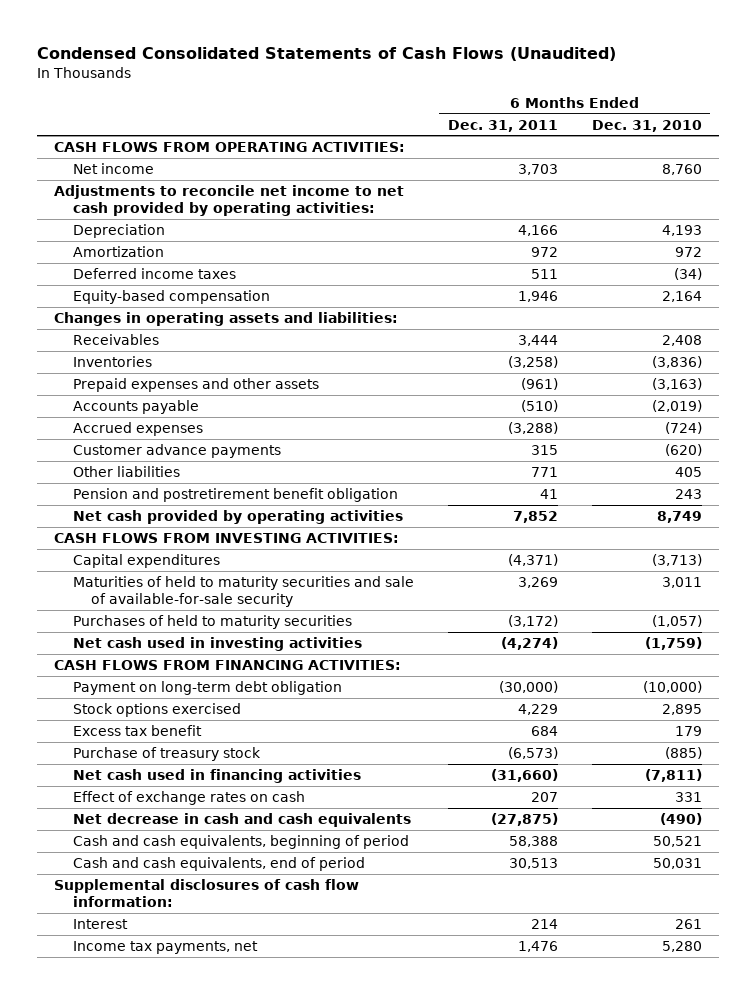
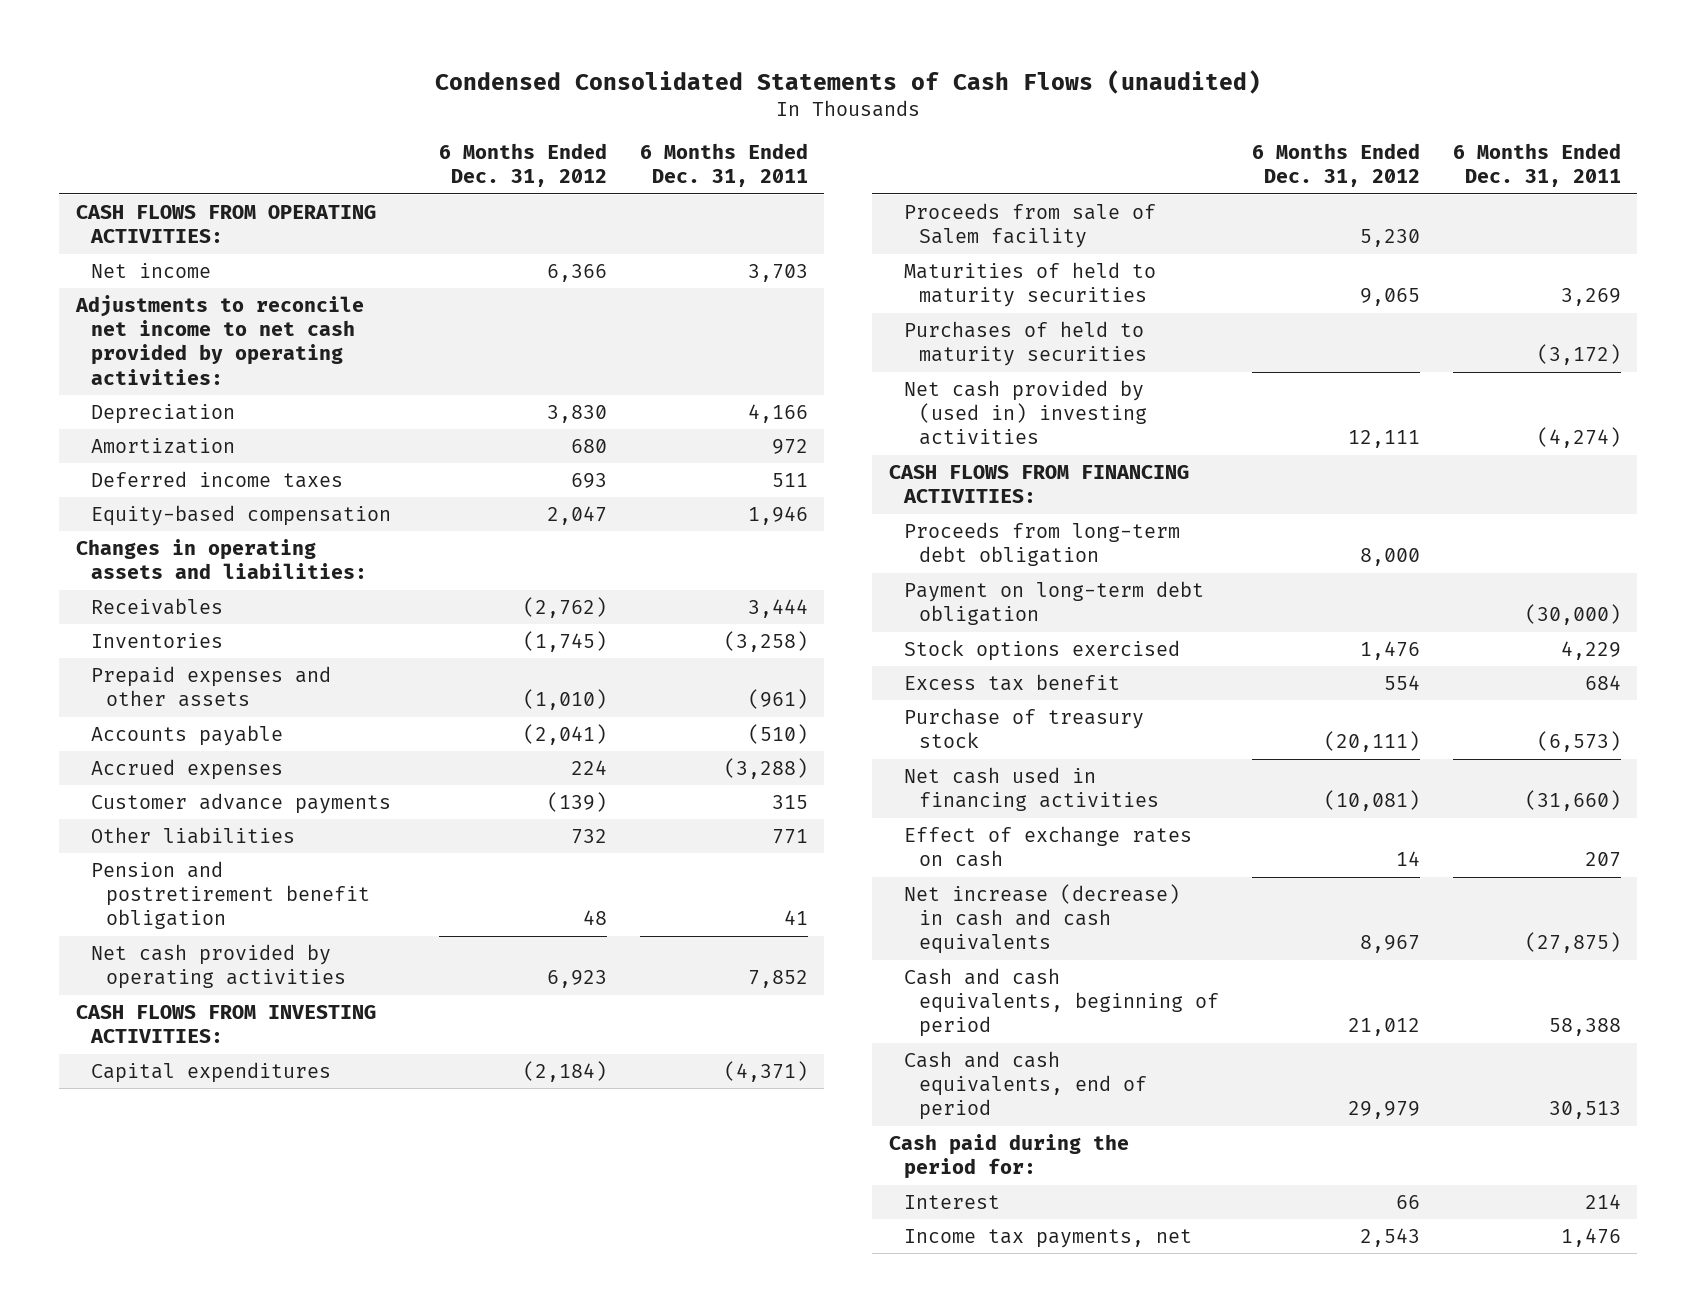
- Condensed Consolidated Statements of Cash Flows (Unaudited)
+ Condensed Consolidated Statements of Cash Flows (unaudited)
- | 6 Months Ended Dec. 31, 2011 | 6 Months Ended Dec. 31, 2010
+ | 6 Months Ended Dec. 31, 2012 | 6 Months Ended Dec. 31, 2011
- Maturities of held to maturity securities and sale of available-for-sale security | 3,269 | 3,011
+ Proceeds from sale of Salem facility | 5,230 |
+ Maturities of held to maturity securities | 9,065 | 3,269
- Net cash used in investing activities | (4,274) | (1,759)
+ Net cash provided by (used in) investing activities | 12,111 | (4,274)
+ Proceeds from long-term debt obligation | 8,000 |
- Net decrease in cash and cash equivalents | (27,875) | (490)
+ Net increase (decrease) in cash and cash equivalents | 8,967 | (27,875)
- Supplemental disclosures of cash flow information:
+ Cash paid during the period for:

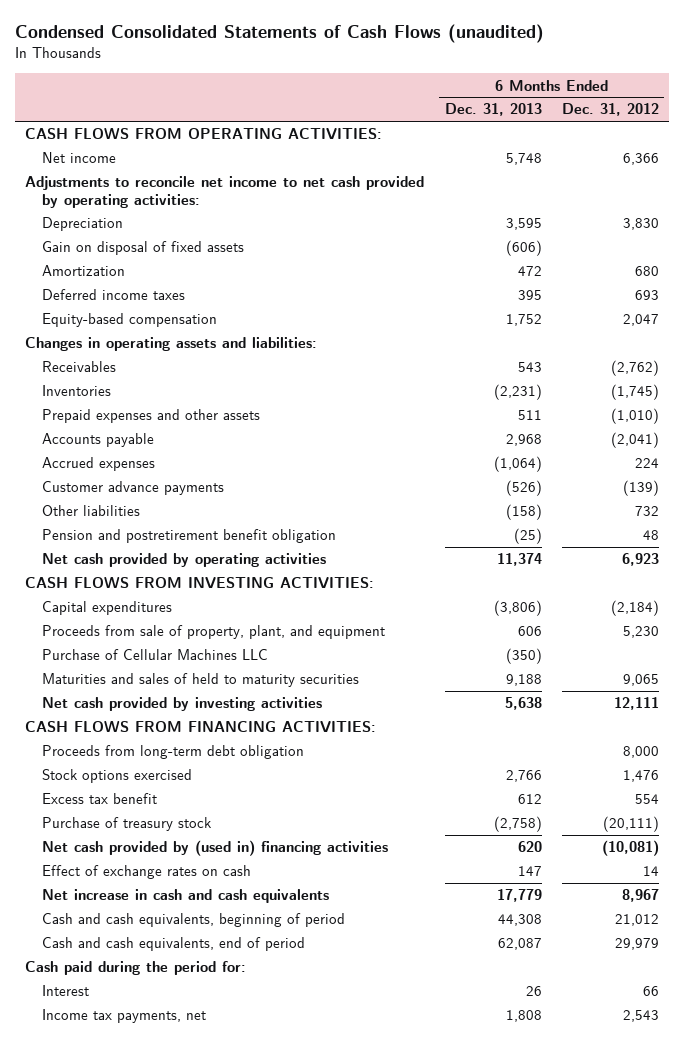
- | 6 Months Ended Dec. 31, 2012 | 6 Months Ended Dec. 31, 2011
+ | 6 Months Ended Dec. 31, 2013 | 6 Months Ended Dec. 31, 2012
+ Gain on disposal of fixed assets | (606) |
- Proceeds from sale of Salem facility | 5,230 |
- Maturities of held to maturity securities | 9,065 | 3,269
- Purchases of held to maturity securities | | (3,172)
- Net cash provided by (used in) investing activities | 12,111 | (4,274)
+ Proceeds from sale of property, plant, and equipment | 606 | 5,230
+ Purchase of Cellular Machines LLC | (350) |
+ Maturities and sales of held to maturity securities | 9,188 | 9,065
+ Net cash provided by investing activities | 5,638 | 12,111
- Payment on long-term debt obligation | | (30,000)
- Net cash used in financing activities | (10,081) | (31,660)
+ Net cash provided by (used in) financing activities | 620 | (10,081)
- Net increase (decrease) in cash and cash equivalents | 8,967 | (27,875)
+ Net increase in cash and cash equivalents | 17,779 | 8,967

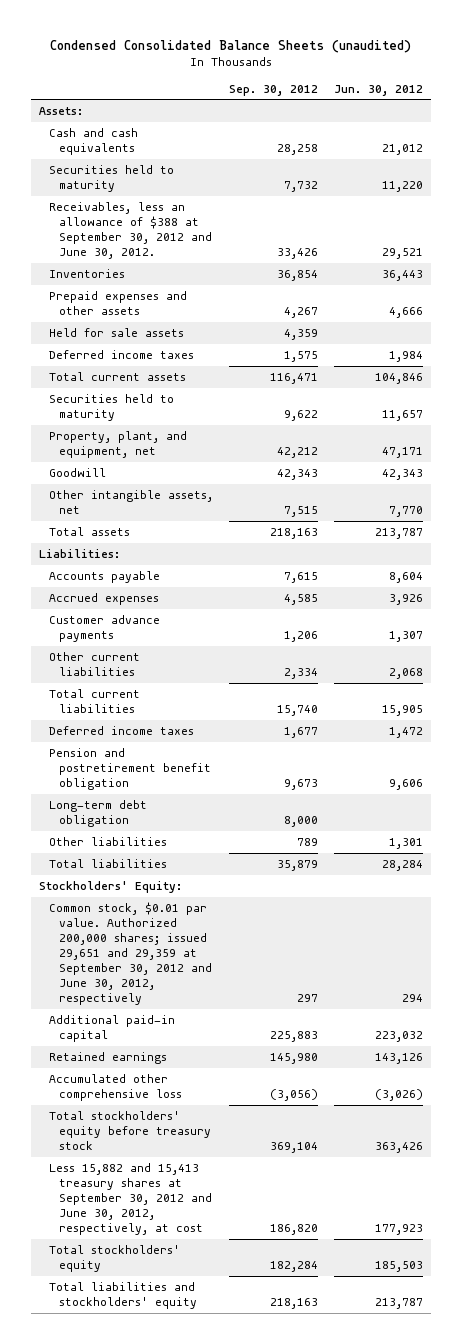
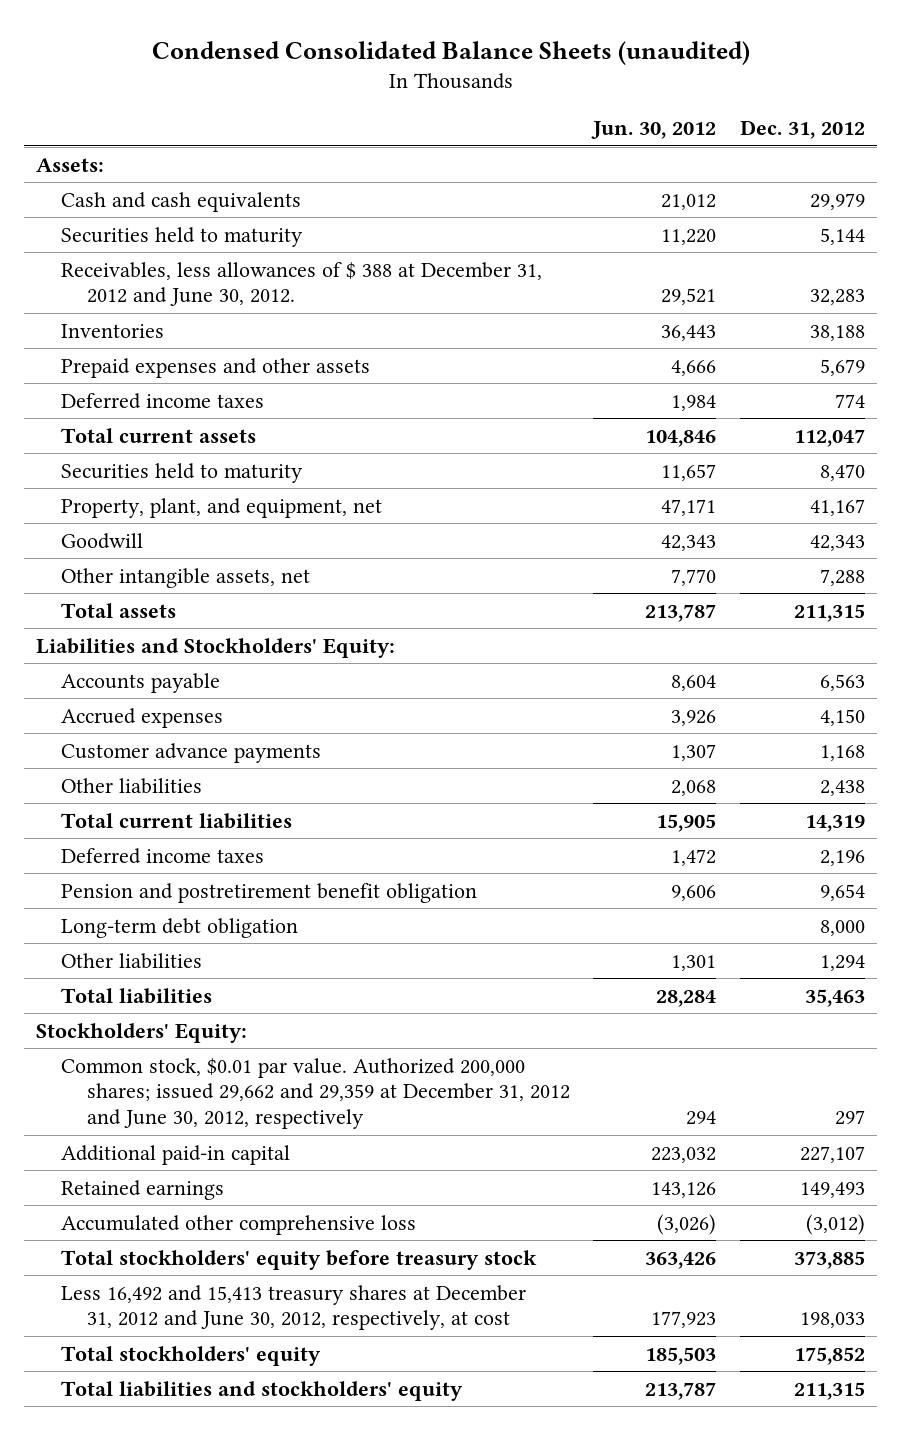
- | Sep. 30, 2012 | Jun. 30, 2012
+ | Jun. 30, 2012 | Dec. 31, 2012
- Receivables, less an allowance of $388 at September 30, 2012 and June 30, 2012. | 33,426 | 29,521
+ Receivables, less allowances of $ 388 at December 31, 2012 and June 30, 2012. | 29,521 | 32,283
- Held for sale assets | 4,359 |
- Liabilities:
+ Liabilities and Stockholders' Equity:
- Other current liabilities | 2,334 | 2,068
+ Other liabilities | 2,068 | 2,438
- Common stock, $0.01 par value. Authorized 200,000 shares; issued 29,651 and 29,359 at September 30, 2012 and June 30, 2012, respectively | 297 | 294
+ Common stock, $0.01 par value. Authorized 200,000 shares; issued 29,662 and 29,359 at December 31, 2012 and June 30, 2012, respectively | 294 | 297
- Less 15,882 and 15,413 treasury shares at September 30, 2012 and June 30, 2012, respectively, at cost | 186,820 | 177,923
+ Less 16,492 and 15,413 treasury shares at December 31, 2012 and June 30, 2012, respectively, at cost | 177,923 | 198,033

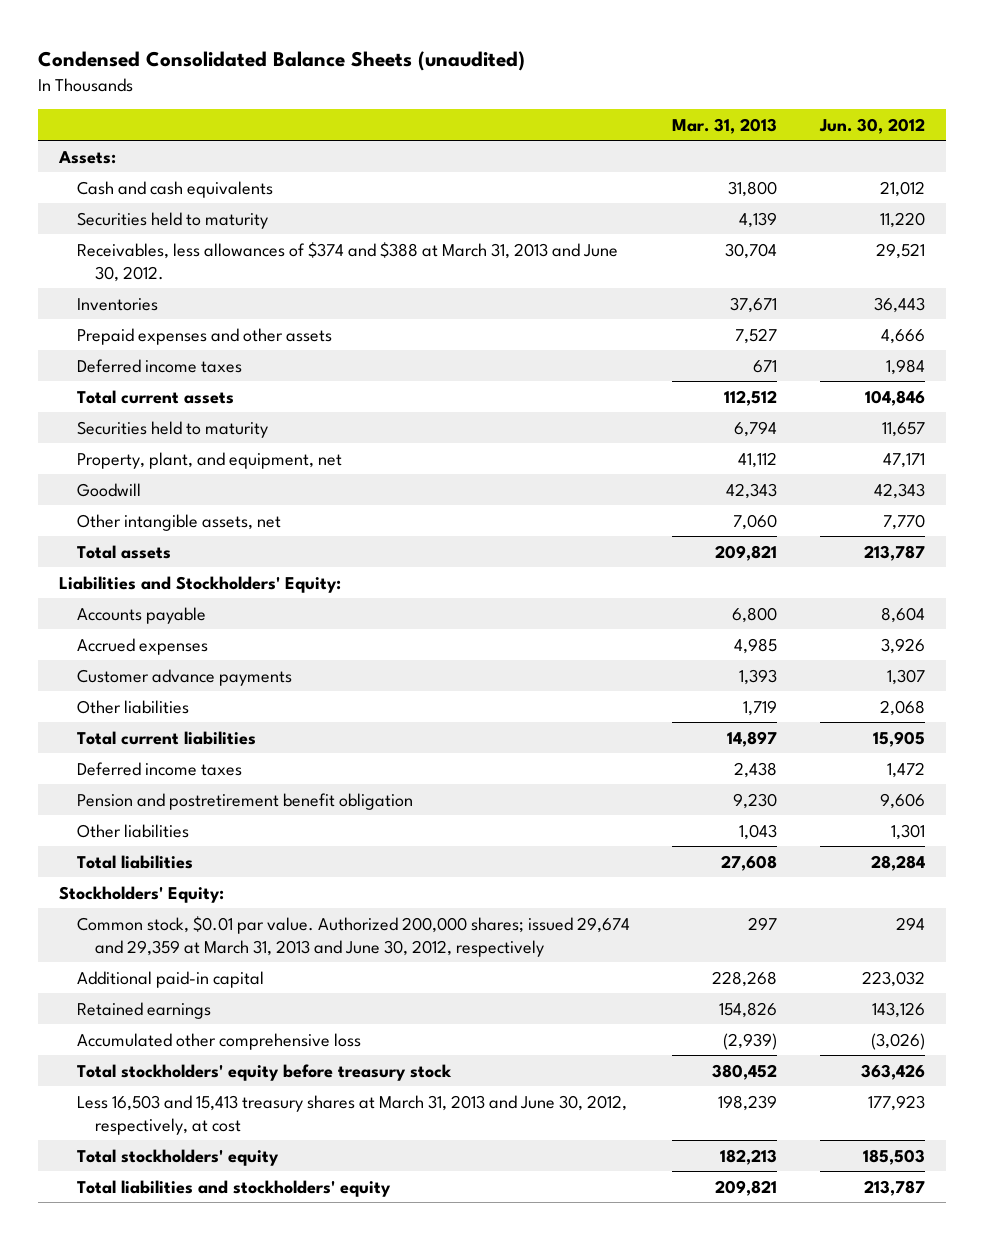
- | Jun. 30, 2012 | Dec. 31, 2012
+ | Mar. 31, 2013 | Jun. 30, 2012
- Receivables, less allowances of $ 388 at December 31, 2012 and June 30, 2012. | 29,521 | 32,283
+ Receivables, less allowances of $374 and $388 at March 31, 2013 and June 30, 2012. | 30,704 | 29,521
- Long-term debt obligation | | 8,000
- Common stock, $0.01 par value. Authorized 200,000 shares; issued 29,662 and 29,359 at December 31, 2012 and June 30, 2012, respectively | 294 | 297
+ Common stock, $0.01 par value. Authorized 200,000 shares; issued 29,674 and 29,359 at March 31, 2013 and June 30, 2012, respectively | 297 | 294
- Less 16,492 and 15,413 treasury shares at December 31, 2012 and June 30, 2012, respectively, at cost | 177,923 | 198,033
+ Less 16,503 and 15,413 treasury shares at March 31, 2013 and June 30, 2012, respectively, at cost | 198,239 | 177,923

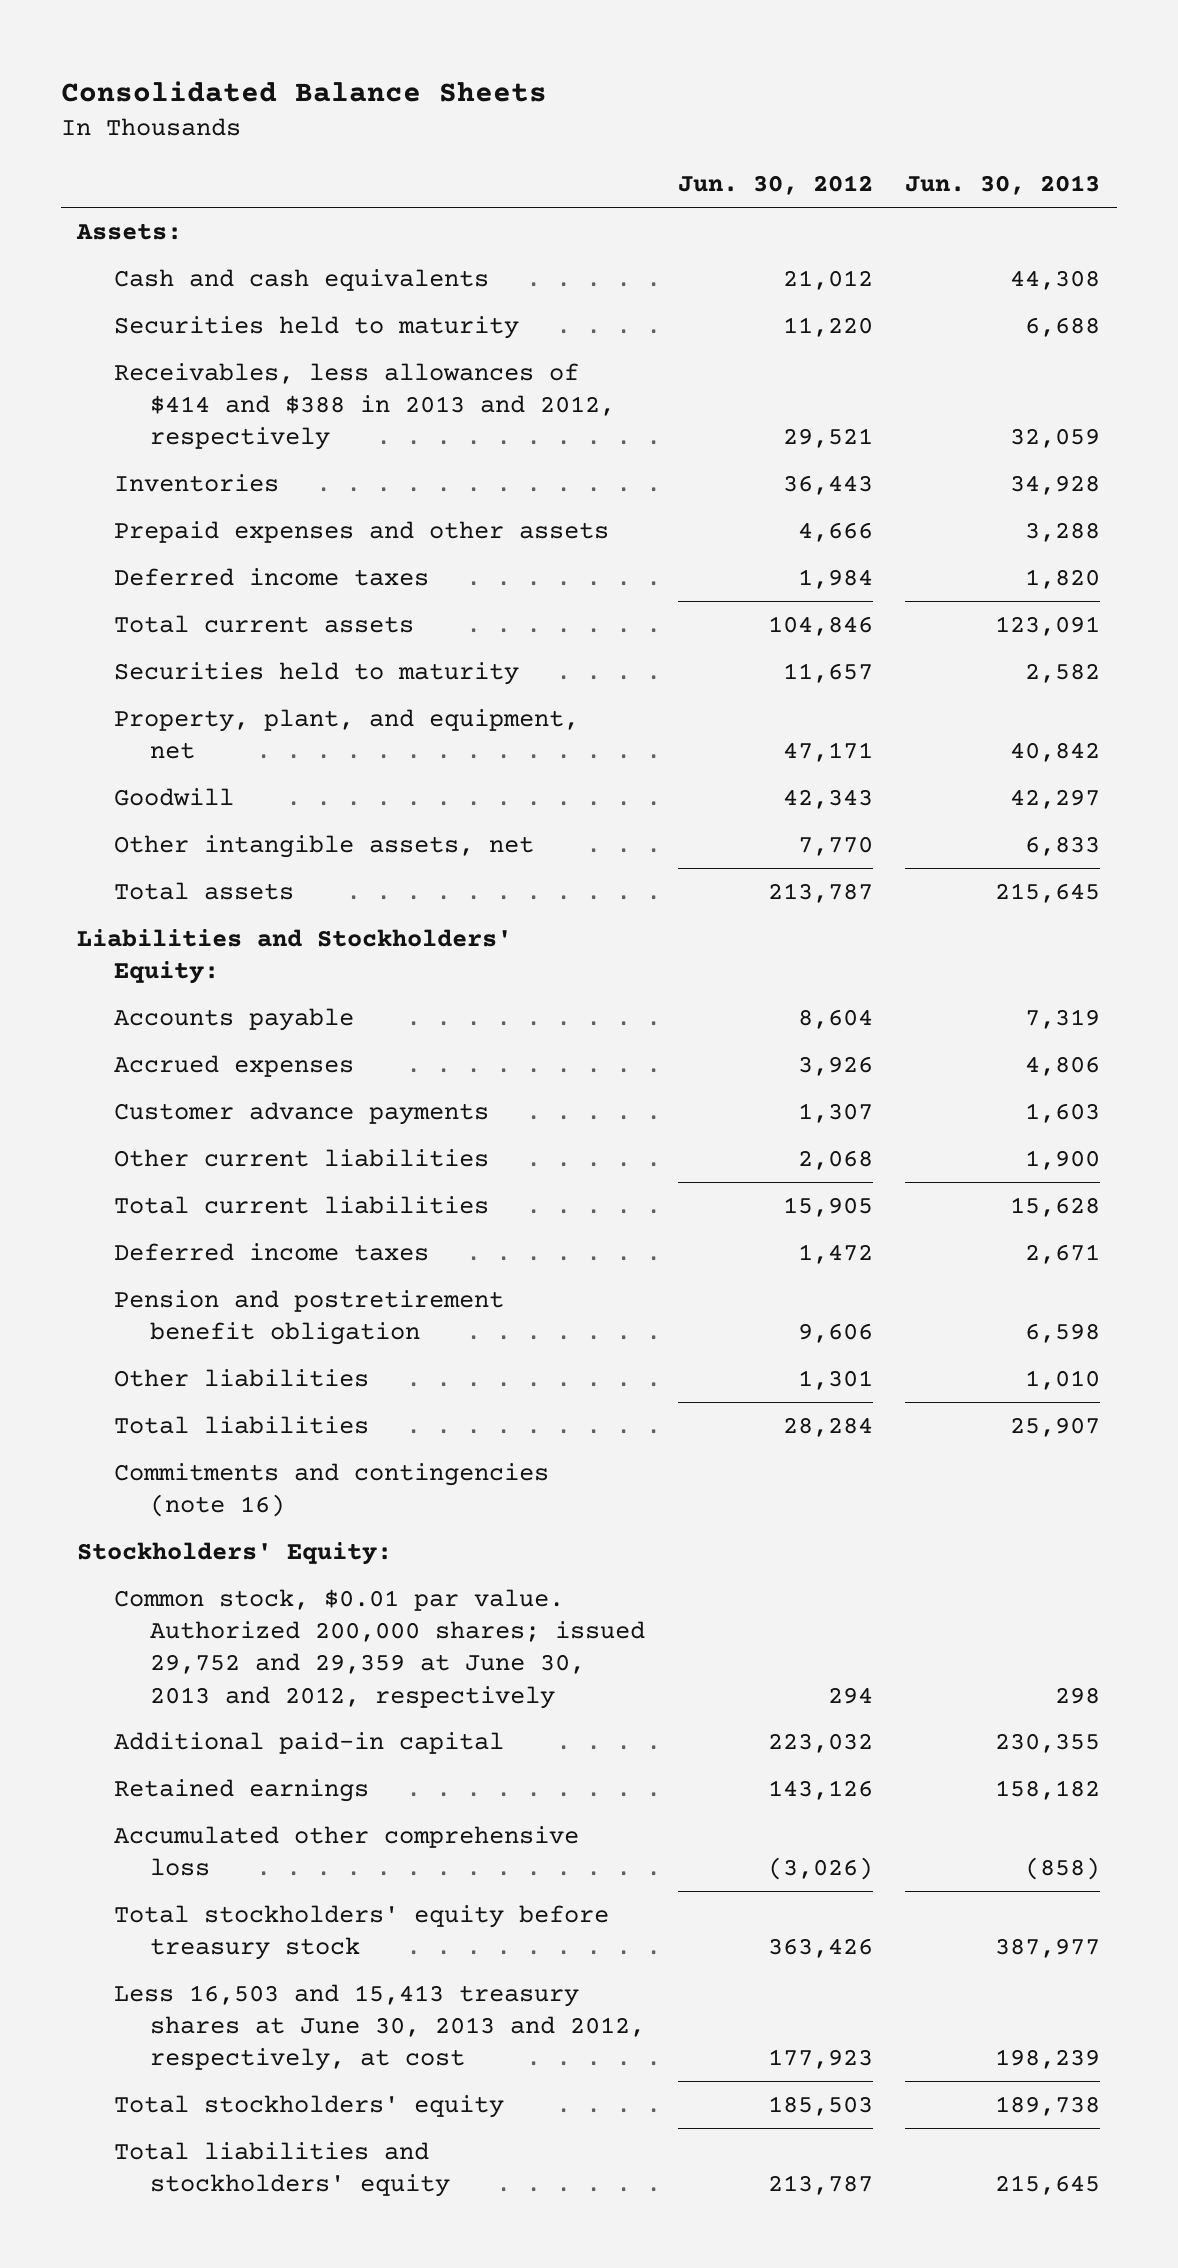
- Condensed Consolidated Balance Sheets (unaudited)
+ Consolidated Balance Sheets
- | Mar. 31, 2013 | Jun. 30, 2012
+ | Jun. 30, 2012 | Jun. 30, 2013
- Receivables, less allowances of $374 and $388 at March 31, 2013 and June 30, 2012. | 30,704 | 29,521
+ Receivables, less allowances of $414 and $388 in 2013 and 2012, respectively | 29,521 | 32,059
- Other liabilities | 1,719 | 2,068
+ Other current liabilities | 2,068 | 1,900
+ Commitments and contingencies (note 16)
- Common stock, $0.01 par value. Authorized 200,000 shares; issued 29,674 and 29,359 at March 31, 2013 and June 30, 2012, respectively | 297 | 294
+ Common stock, $0.01 par value. Authorized 200,000 shares; issued 29,752 and 29,359 at June 30, 2013 and 2012, respectively | 294 | 298
- Less 16,503 and 15,413 treasury shares at March 31, 2013 and June 30, 2012, respectively, at cost | 198,239 | 177,923
+ Less 16,503 and 15,413 treasury shares at June 30, 2013 and 2012, respectively, at cost | 177,923 | 198,239

